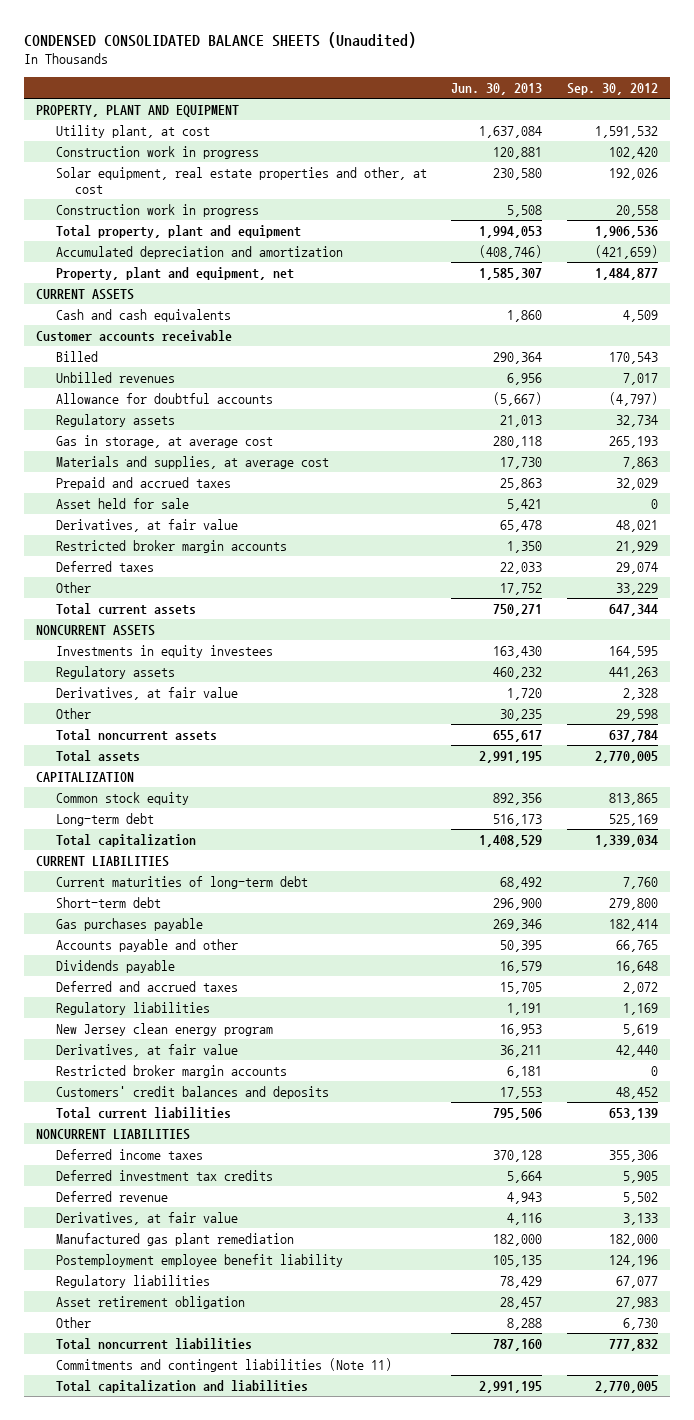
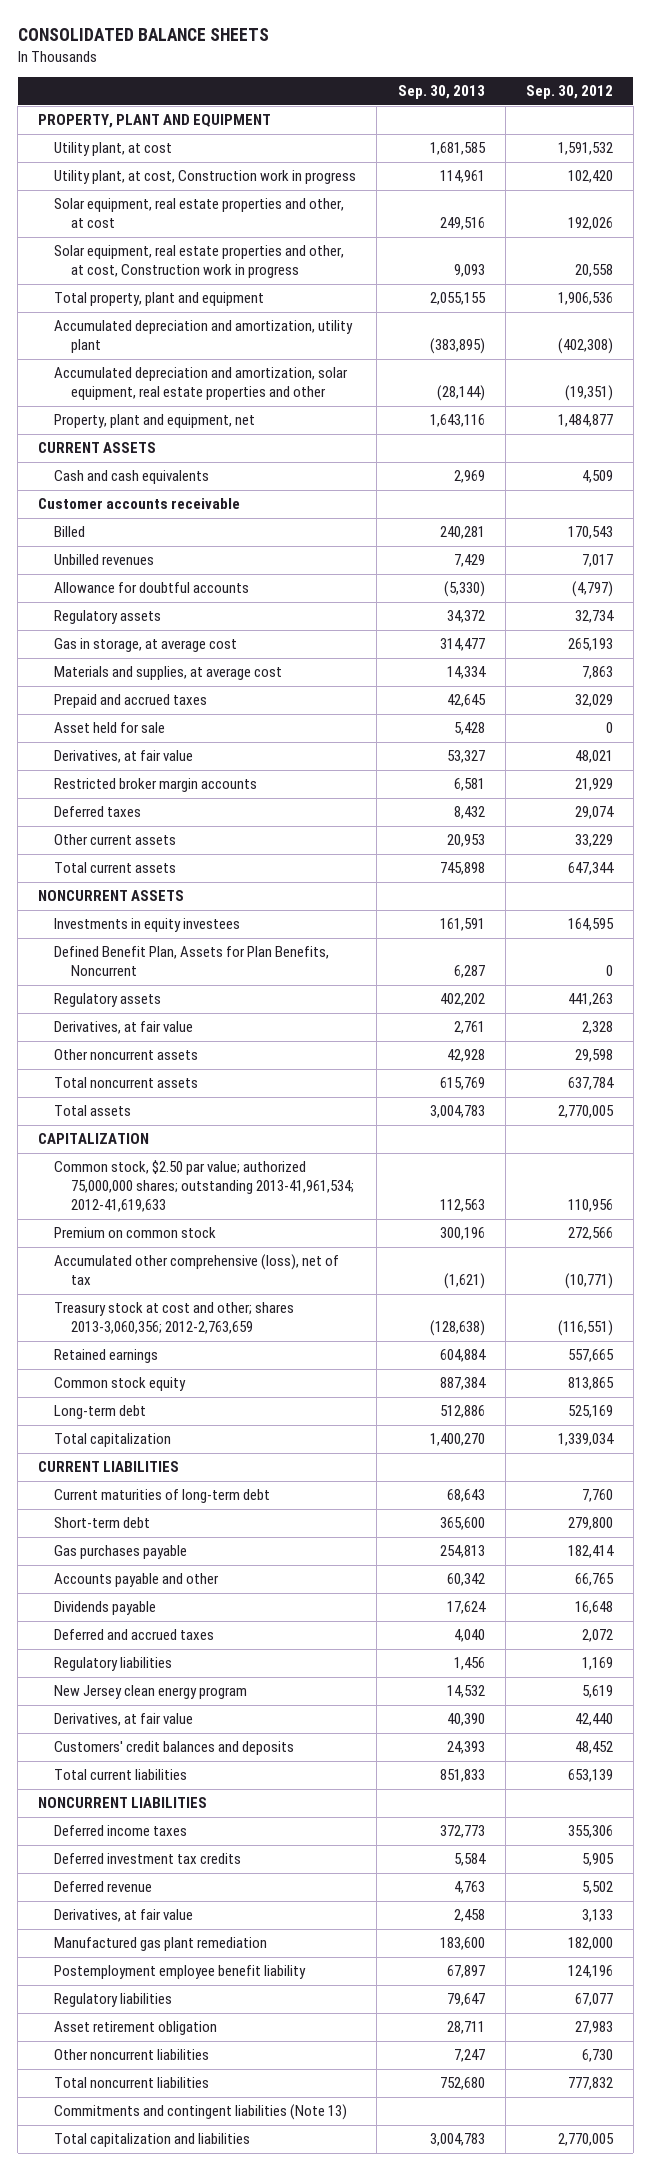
- CONDENSED CONSOLIDATED BALANCE SHEETS (Unaudited)
+ CONSOLIDATED BALANCE SHEETS
- | Jun. 30, 2013 | Sep. 30, 2012
+ | Sep. 30, 2013 | Sep. 30, 2012
- Construction work in progress | 120,881 | 102,420
+ Utility plant, at cost, Construction work in progress | 114,961 | 102,420
- Construction work in progress | 5,508 | 20,558
+ Solar equipment, real estate properties and other, at cost, Construction work in progress | 9,093 | 20,558
- Accumulated depreciation and amortization | (408,746) | (421,659)
+ Accumulated depreciation and amortization, utility plant | (383,895) | (402,308)
+ Accumulated depreciation and amortization, solar equipment, real estate properties and other | (28,144) | (19,351)
- Other | 17,752 | 33,229
+ Other current assets | 20,953 | 33,229
+ Defined Benefit Plan, Assets for Plan Benefits, Noncurrent | 6,287 | 0
- Other | 30,235 | 29,598
+ Other noncurrent assets | 42,928 | 29,598
+ Common stock, $2.50 par value; authorized 75,000,000 shares; outstanding 2013-41,961,534; 2012-41,619,633 | 112,563 | 110,956
+ Premium on common stock | 300,196 | 272,566
+ Accumulated other comprehensive (loss), net of tax | (1,621) | (10,771)
+ Treasury stock at cost and other; shares 2013-3,060,356; 2012-2,763,659 | (128,638) | (116,551)
+ Retained earnings | 604,884 | 557,665
- Restricted broker margin accounts | 6,181 | 0
- Other | 8,288 | 6,730
+ Other noncurrent liabilities | 7,247 | 6,730
- Commitments and contingent liabilities (Note 11)
+ Commitments and contingent liabilities (Note 13)

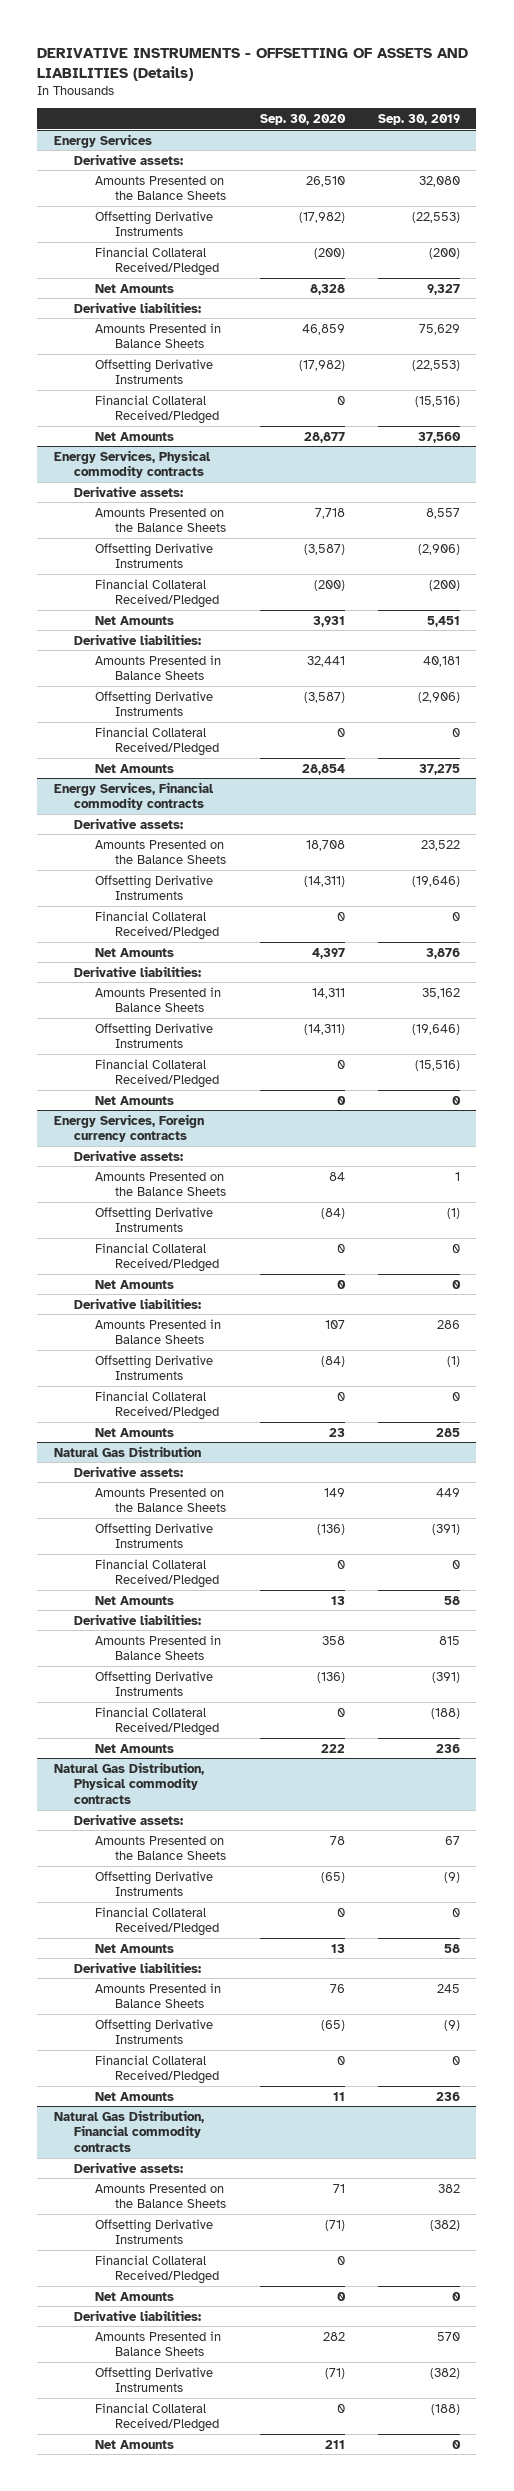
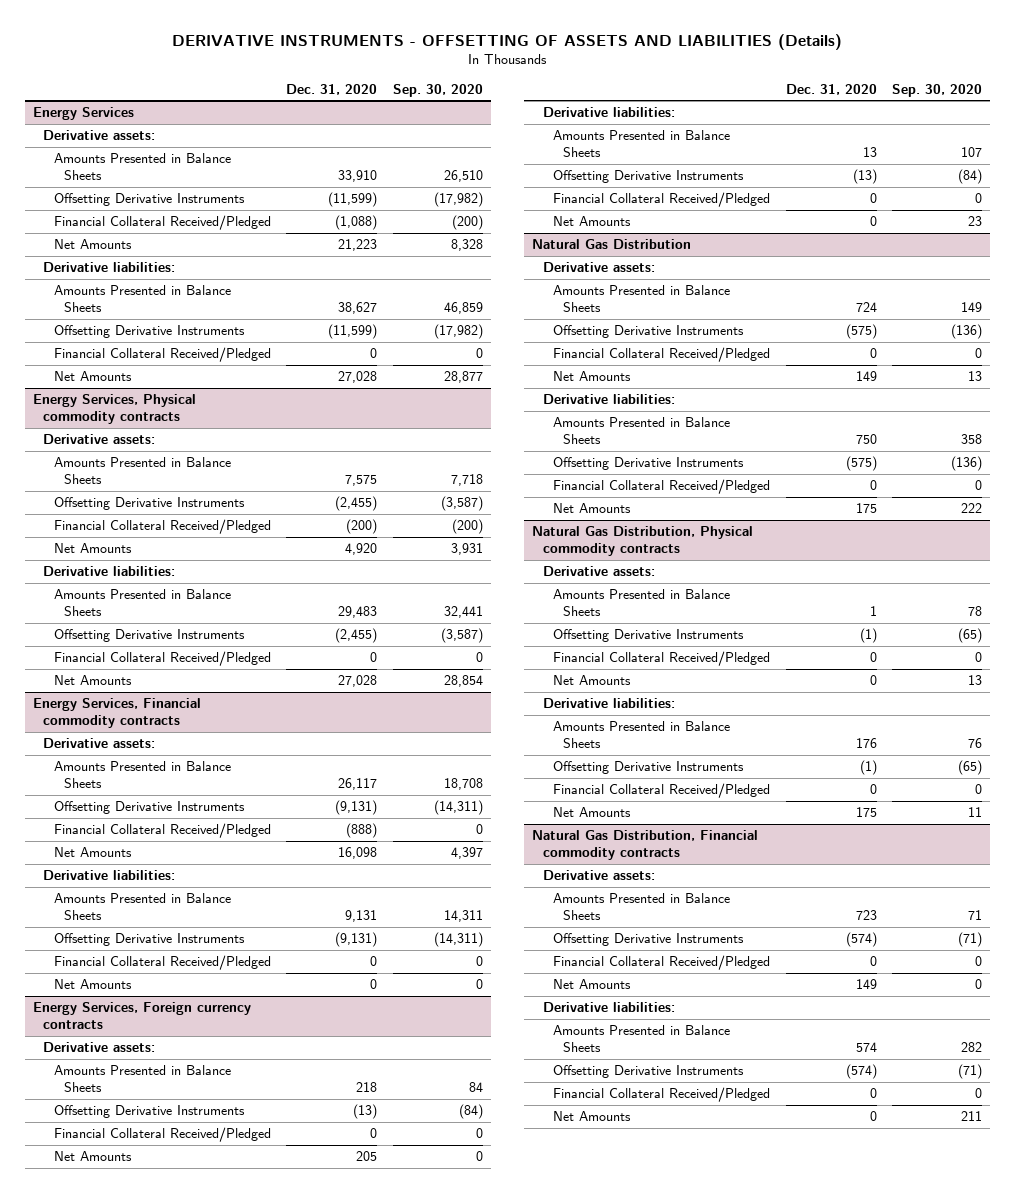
- | Sep. 30, 2020 | Sep. 30, 2019
+ | Dec. 31, 2020 | Sep. 30, 2020
@ Energy Services
- Amounts Presented on the Balance Sheets | 26,510 | 32,080
+ Amounts Presented in Balance Sheets | 33,910 | 26,510
@ Energy Services, Physical commodity contracts
- Amounts Presented on the Balance Sheets | 7,718 | 8,557
+ Amounts Presented in Balance Sheets | 7,575 | 7,718
@ Energy Services, Financial commodity contracts
- Amounts Presented on the Balance Sheets | 18,708 | 23,522
+ Amounts Presented in Balance Sheets | 26,117 | 18,708
@ Energy Services, Foreign currency contracts
- Amounts Presented on the Balance Sheets | 84 | 1
+ Amounts Presented in Balance Sheets | 218 | 84
@ Natural Gas Distribution
- Amounts Presented on the Balance Sheets | 149 | 449
+ Amounts Presented in Balance Sheets | 724 | 149
@ Natural Gas Distribution, Physical commodity contracts
- Amounts Presented on the Balance Sheets | 78 | 67
+ Amounts Presented in Balance Sheets | 1 | 78
@ Natural Gas Distribution, Financial commodity contracts
- Amounts Presented on the Balance Sheets | 71 | 382
+ Amounts Presented in Balance Sheets | 723 | 71

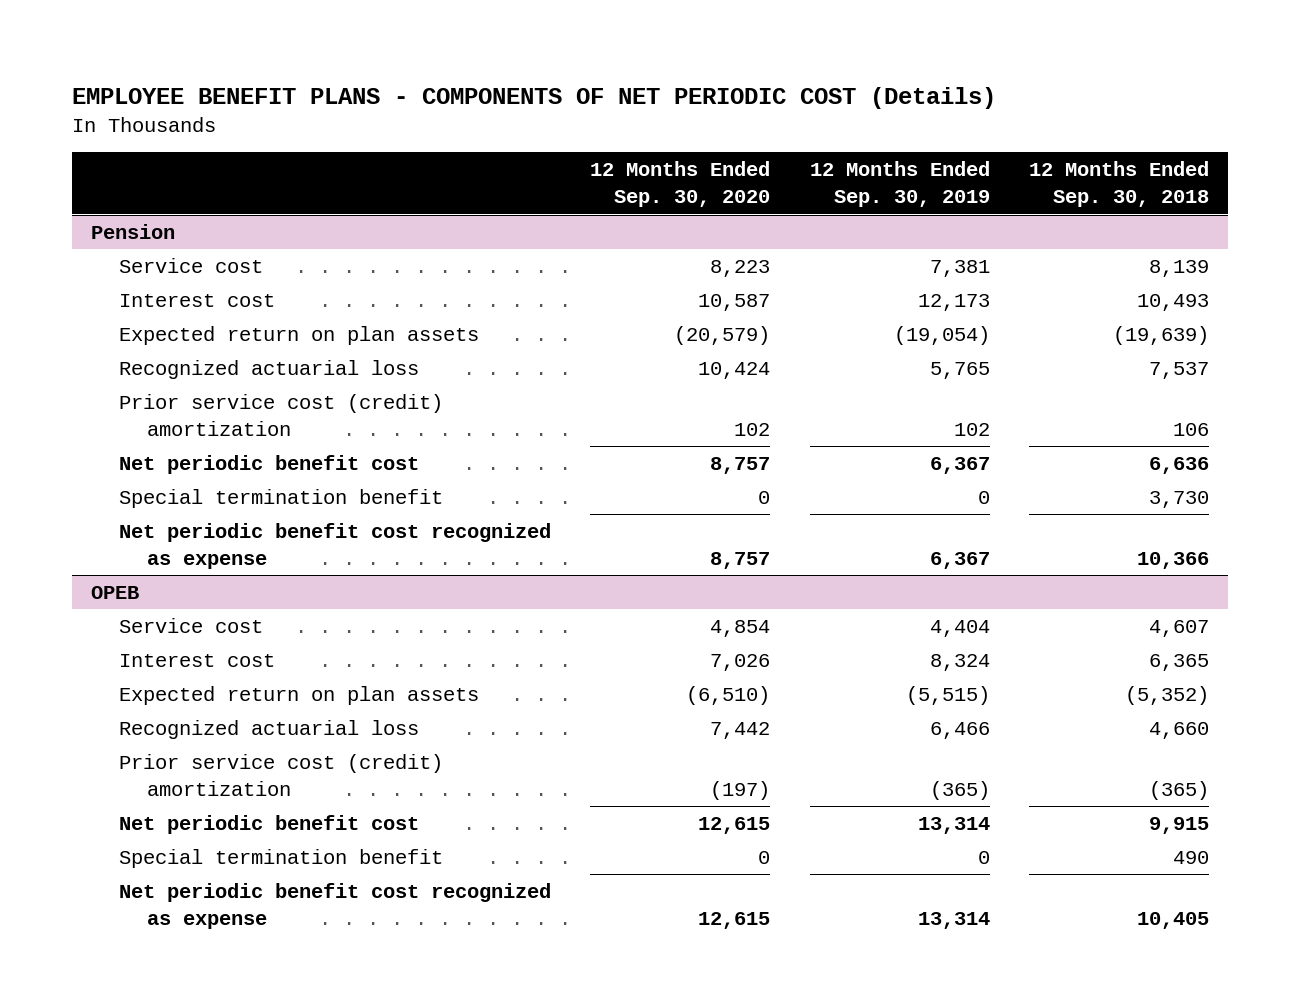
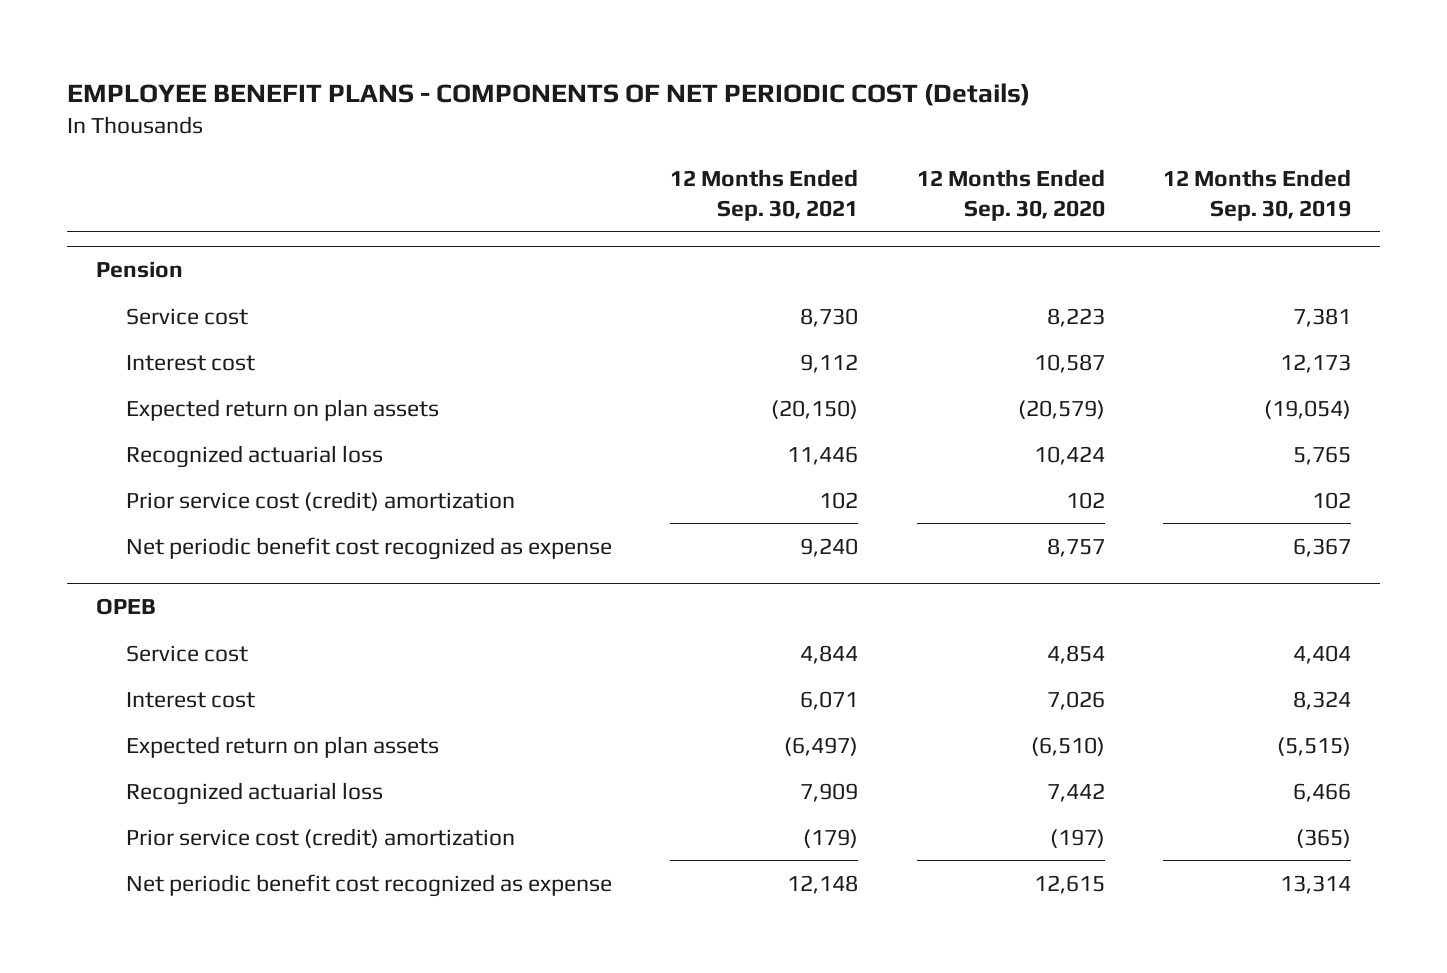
- | 12 Months Ended Sep. 30, 2020 | 12 Months Ended Sep. 30, 2019 | 12 Months Ended Sep. 30, 2018
+ | 12 Months Ended Sep. 30, 2021 | 12 Months Ended Sep. 30, 2020 | 12 Months Ended Sep. 30, 2019
@ Pension
- Net periodic benefit cost | 8,757 | 6,367 | 6,636
- Special termination benefit | 0 | 0 | 3,730
@ OPEB
- Net periodic benefit cost | 12,615 | 13,314 | 9,915
- Special termination benefit | 0 | 0 | 490

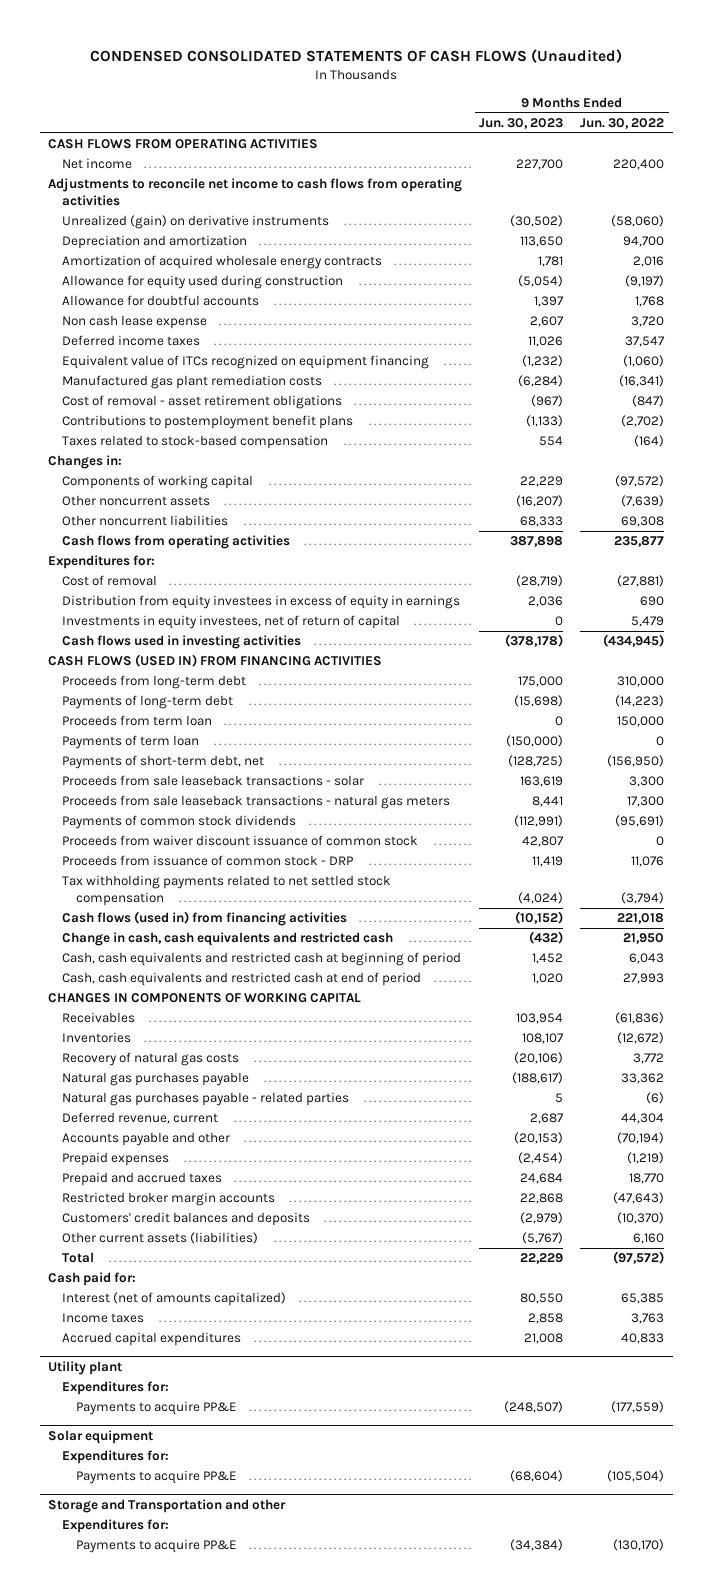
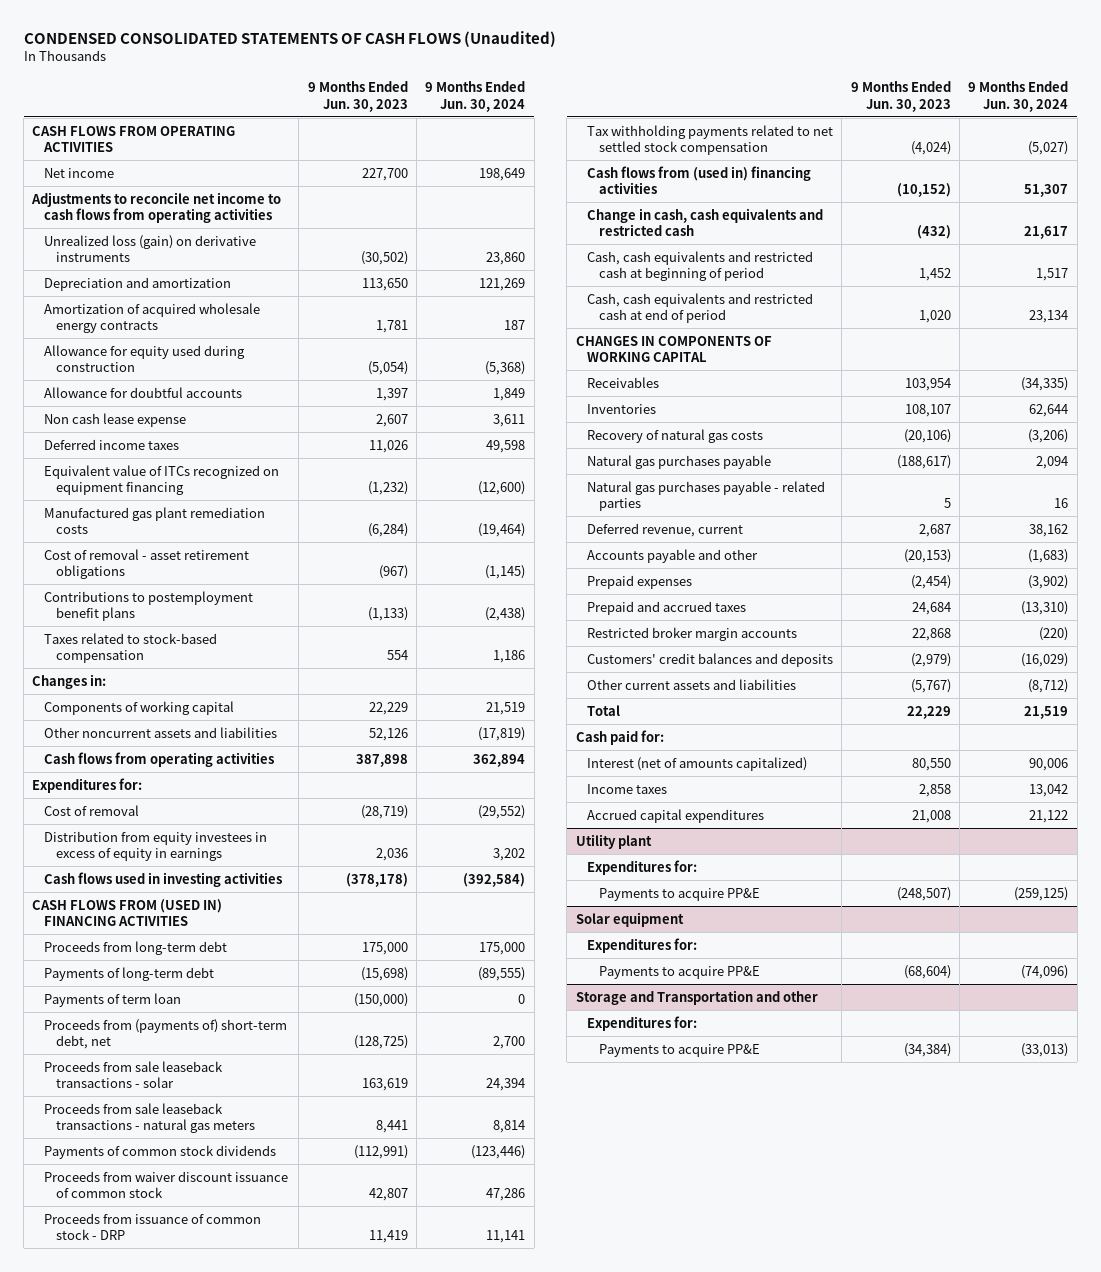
- | 9 Months Ended Jun. 30, 2023 | 9 Months Ended Jun. 30, 2022
+ | 9 Months Ended Jun. 30, 2023 | 9 Months Ended Jun. 30, 2024
- Unrealized (gain) on derivative instruments | (30,502) | (58,060)
+ Unrealized loss (gain) on derivative instruments | (30,502) | 23,860
- Other noncurrent assets | (16,207) | (7,639)
- Other noncurrent liabilities | 68,333 | 69,308
+ Other noncurrent assets and liabilities | 52,126 | (17,819)
- Investments in equity investees, net of return of capital | 0 | 5,479
- CASH FLOWS (USED IN) FROM FINANCING ACTIVITIES
+ CASH FLOWS FROM (USED IN) FINANCING ACTIVITIES
- Proceeds from term loan | 0 | 150,000
- Payments of short-term debt, net | (128,725) | (156,950)
+ Proceeds from (payments of) short-term debt, net | (128,725) | 2,700
- Cash flows (used in) from financing activities | (10,152) | 221,018
+ Cash flows from (used in) financing activities | (10,152) | 51,307
- Other current assets (liabilities) | (5,767) | 6,160
+ Other current assets and liabilities | (5,767) | (8,712)

